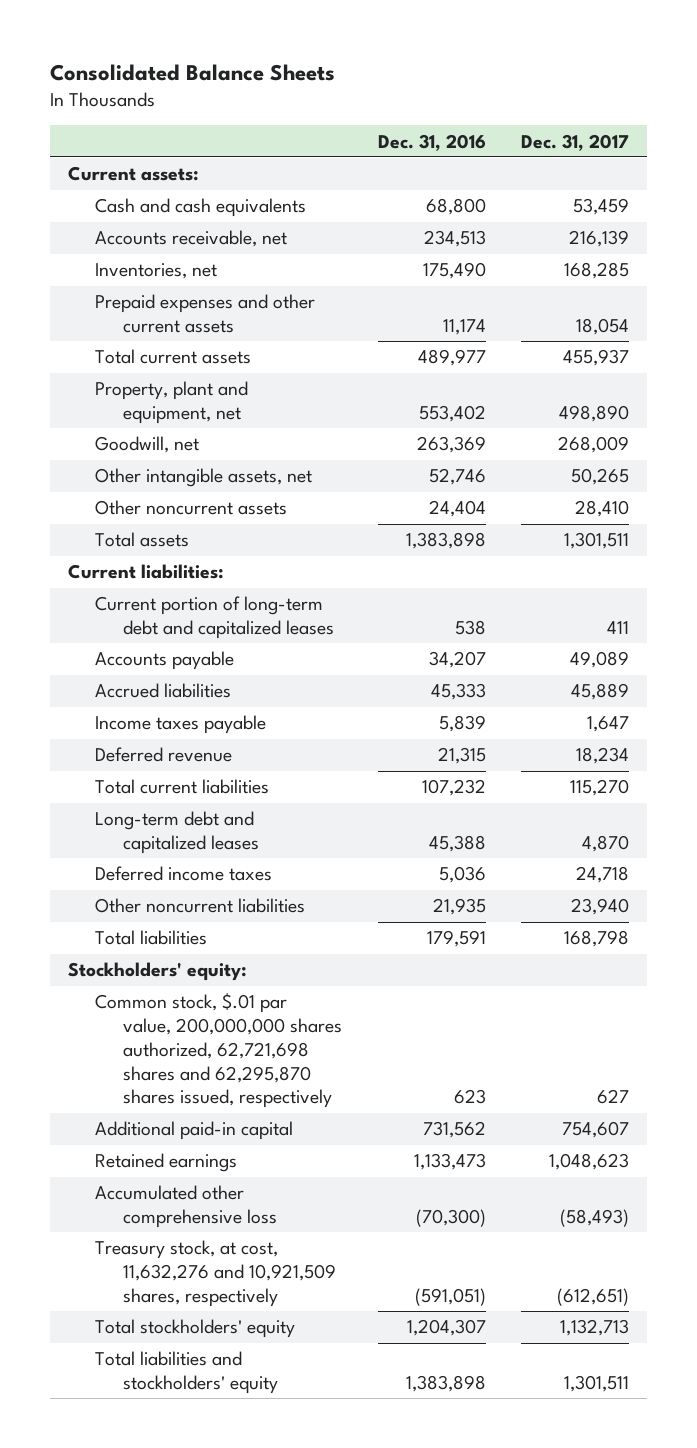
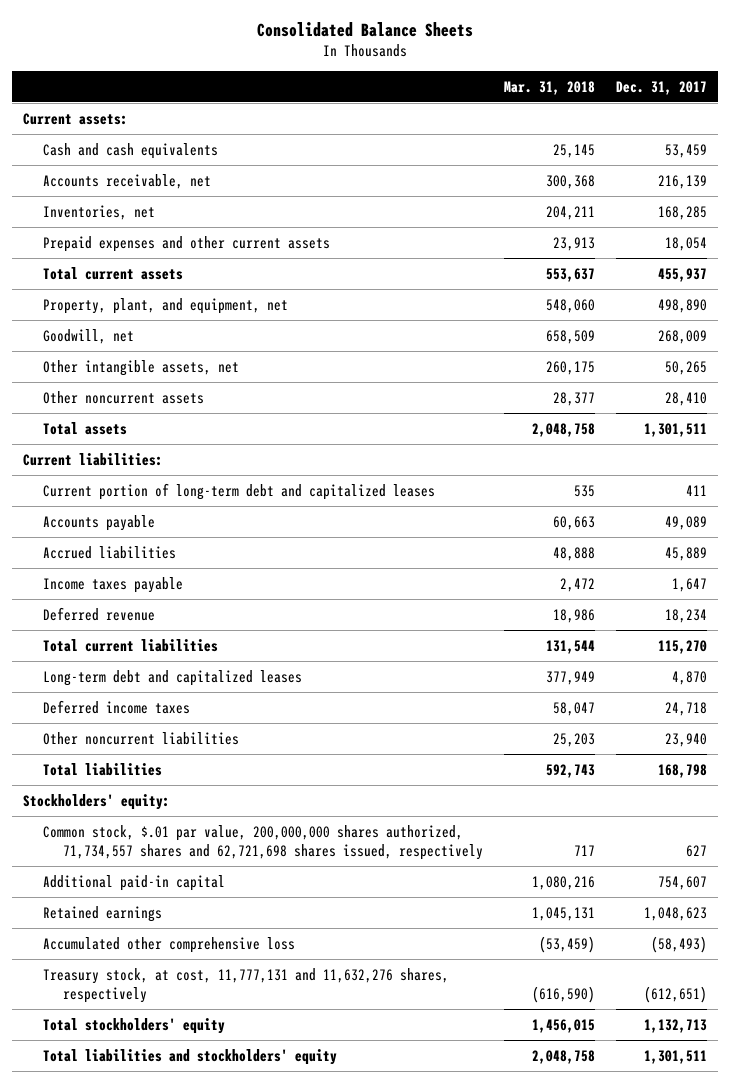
- | Dec. 31, 2016 | Dec. 31, 2017
+ | Mar. 31, 2018 | Dec. 31, 2017
- Property, plant and equipment, net | 553,402 | 498,890
+ Property, plant, and equipment, net | 548,060 | 498,890
- Common stock, $.01 par value, 200,000,000 shares authorized, 62,721,698 shares and 62,295,870 shares issued, respectively | 623 | 627
+ Common stock, $.01 par value, 200,000,000 shares authorized, 71,734,557 shares and 62,721,698 shares issued, respectively | 717 | 627
- Treasury stock, at cost, 11,632,276 and 10,921,509 shares, respectively | (591,051) | (612,651)
+ Treasury stock, at cost, 11,777,131 and 11,632,276 shares, respectively | (616,590) | (612,651)

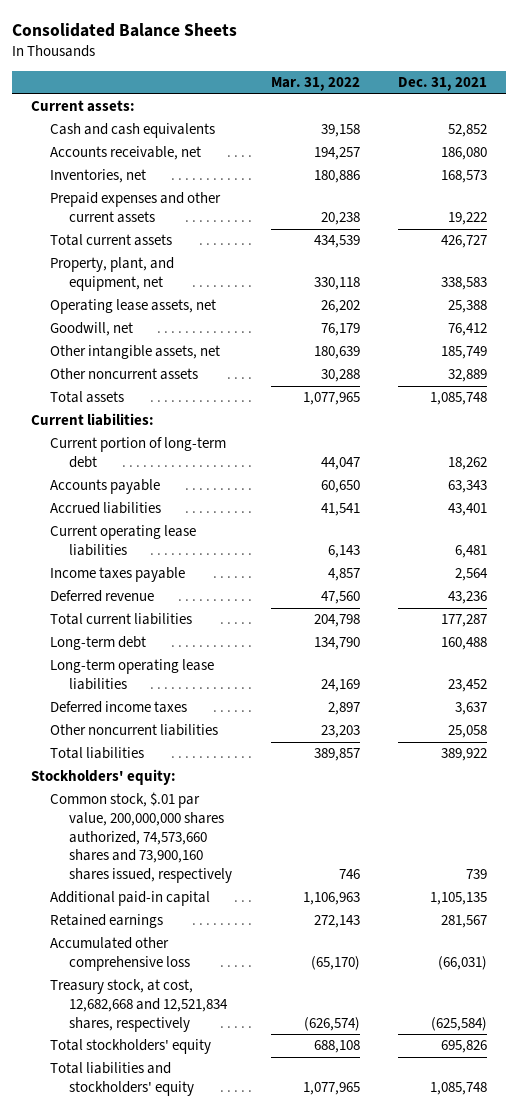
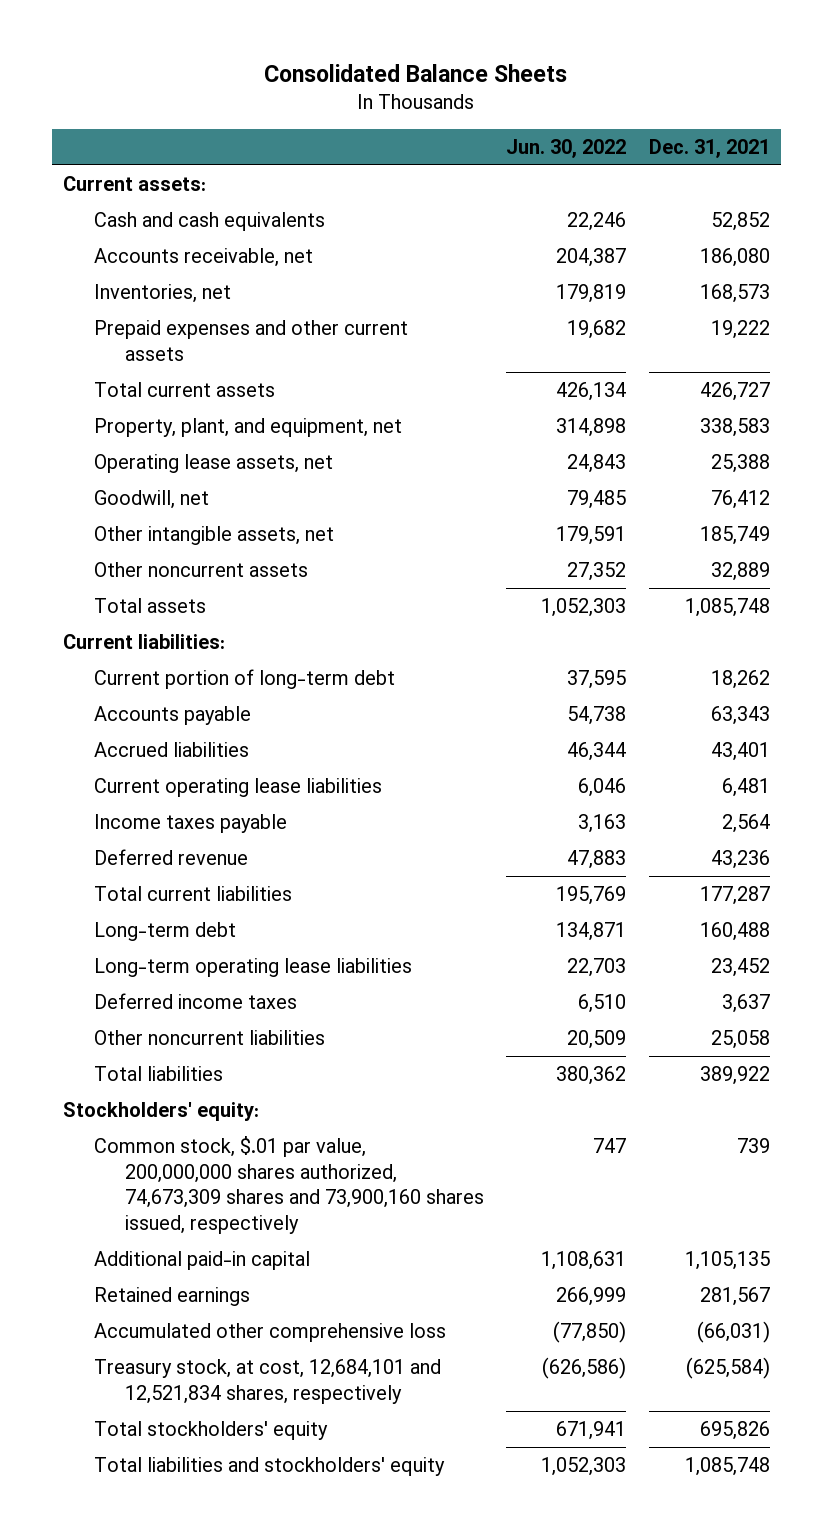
- | Mar. 31, 2022 | Dec. 31, 2021
+ | Jun. 30, 2022 | Dec. 31, 2021
- Common stock, $.01 par value, 200,000,000 shares authorized, 74,573,660 shares and 73,900,160 shares issued, respectively | 746 | 739
+ Common stock, $.01 par value, 200,000,000 shares authorized, 74,673,309 shares and 73,900,160 shares issued, respectively | 747 | 739
- Treasury stock, at cost, 12,682,668 and 12,521,834 shares, respectively | (626,574) | (625,584)
+ Treasury stock, at cost, 12,684,101 and 12,521,834 shares, respectively | (626,586) | (625,584)

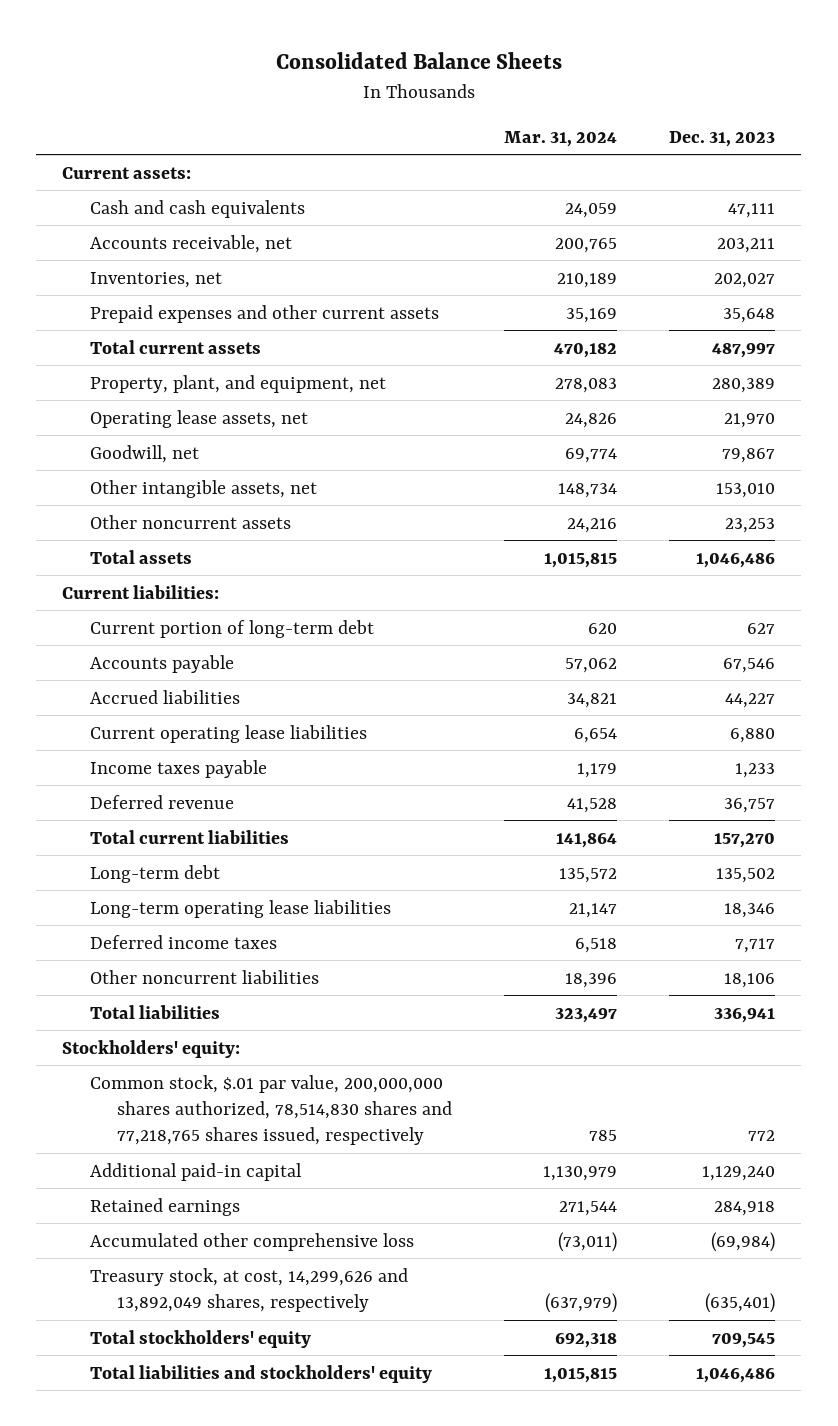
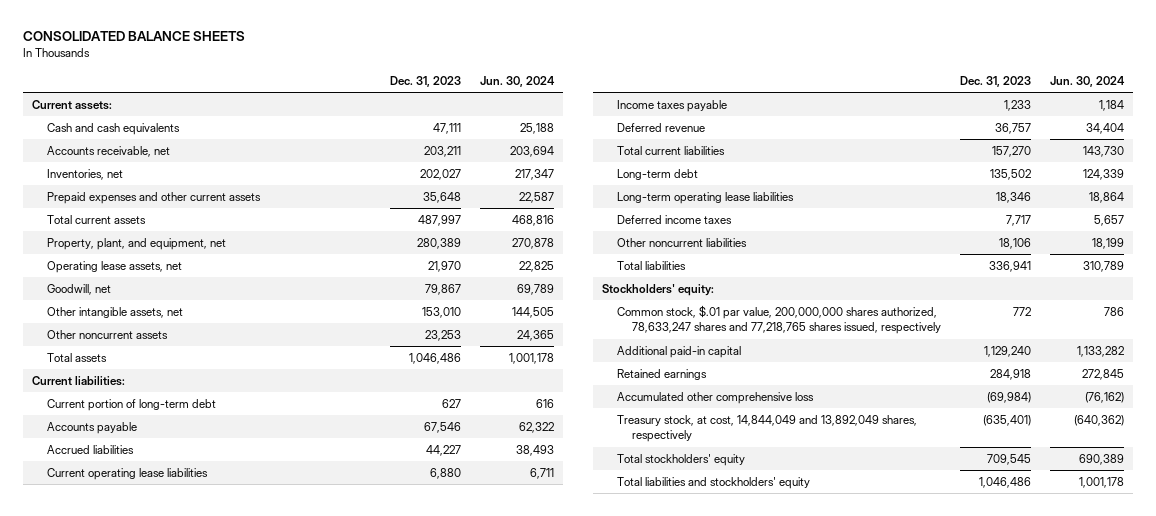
- Consolidated Balance Sheets
+ CONSOLIDATED BALANCE SHEETS
- | Mar. 31, 2024 | Dec. 31, 2023
+ | Dec. 31, 2023 | Jun. 30, 2024
- Common stock, $.01 par value, 200,000,000 shares authorized, 78,514,830 shares and 77,218,765 shares issued, respectively | 785 | 772
+ Common stock, $.01 par value, 200,000,000 shares authorized, 78,633,247 shares and 77,218,765 shares issued, respectively | 772 | 786
- Treasury stock, at cost, 14,299,626 and 13,892,049 shares, respectively | (637,979) | (635,401)
+ Treasury stock, at cost, 14,844,049 and 13,892,049 shares, respectively | (635,401) | (640,362)

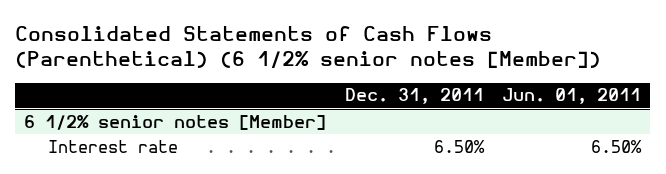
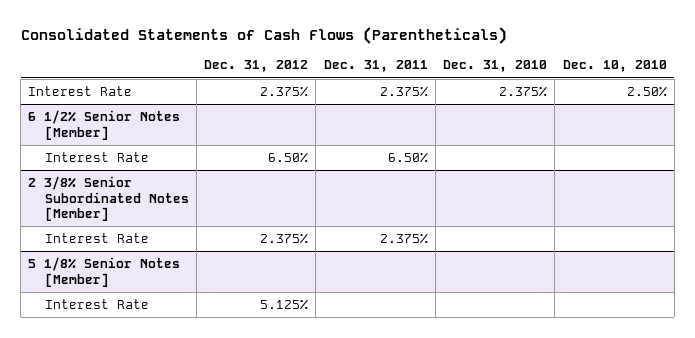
- Consolidated Statements of Cash Flows (Parenthetical) (6 1/2% senior notes [Member])
+ Consolidated Statements of Cash Flows (Parentheticals)
- | Dec. 31, 2011 | Jun. 01, 2011
+ | Dec. 31, 2012 | Dec. 31, 2011 | Dec. 31, 2010 | Dec. 10, 2010
- 6 1/2% senior notes [Member]
- Interest rate | 6.50% | 6.50%
+ Interest Rate | 2.375% | 2.375% | 2.375% | 2.50%
+ 6 1/2% Senior Notes [Member]
+ Interest Rate | 6.50% | 6.50% | |
+ 2 3/8% Senior Subordinated Notes [Member]
+ Interest Rate | 2.375% | 2.375% | |
+ 5 1/8% Senior Notes [Member]
+ Interest Rate | 5.125% | | |

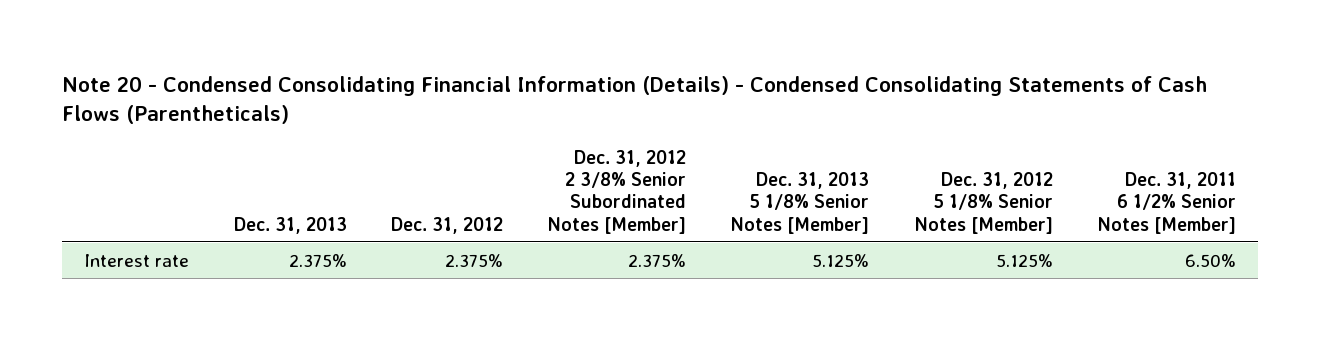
- Consolidated Statements of Cash Flows (Parentheticals)
+ Note 20 - Condensed Consolidating Financial Information (Details) - Condensed Consolidating Statements of Cash Flows (Parentheticals)
- | Dec. 31, 2012 | Dec. 31, 2011 | Dec. 31, 2010 | Dec. 10, 2010
+ | Dec. 31, 2013 | Dec. 31, 2012 | Dec. 31, 2012 2 3/8% Senior Subordinated Notes [Member] | Dec. 31, 2013 5 1/8% Senior Notes [Member] | Dec. 31, 2012 5 1/8% Senior Notes [Member] | Dec. 31, 2011 6 1/2% Senior Notes [Member]
- Interest Rate | 2.375% | 2.375% | 2.375% | 2.50%
- 6 1/2% Senior Notes [Member]
- Interest Rate | 6.50% | 6.50% | |
- 2 3/8% Senior Subordinated Notes [Member]
- Interest Rate | 2.375% | 2.375% | |
- 5 1/8% Senior Notes [Member]
- Interest Rate | 5.125% | | |
+ Interest rate | 2.375% | 2.375% | 2.375% | 5.125% | 5.125% | 6.50%

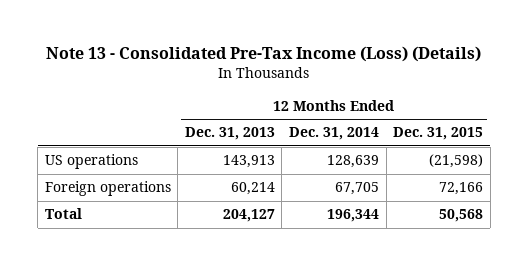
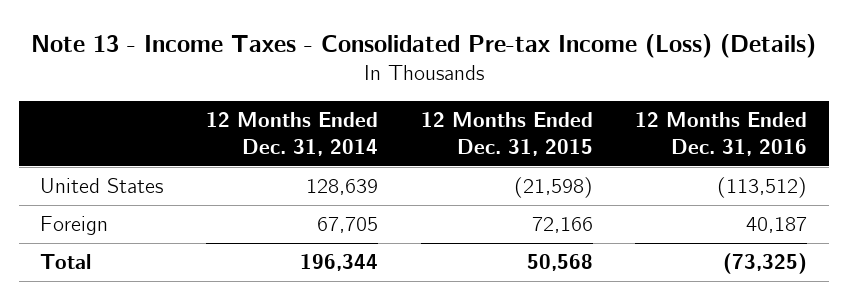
- Note 13 - Consolidated Pre-Tax Income (Loss) (Details)
+ Note 13 - Income Taxes - Consolidated Pre-tax Income (Loss) (Details)
- | 12 Months Ended Dec. 31, 2013 | 12 Months Ended Dec. 31, 2014 | 12 Months Ended Dec. 31, 2015
+ | 12 Months Ended Dec. 31, 2014 | 12 Months Ended Dec. 31, 2015 | 12 Months Ended Dec. 31, 2016
- US operations | 143,913 | 128,639 | (21,598)
- Foreign operations | 60,214 | 67,705 | 72,166
+ United States | 128,639 | (21,598) | (113,512)
+ Foreign | 67,705 | 72,166 | 40,187

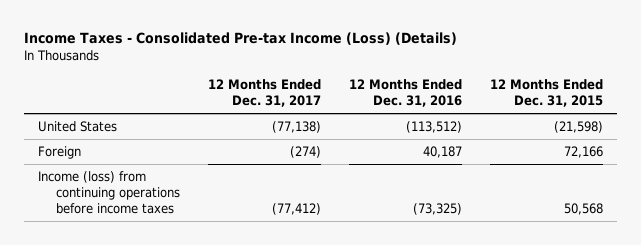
- Note 13 - Income Taxes - Consolidated Pre-tax Income (Loss) (Details)
+ Income Taxes - Consolidated Pre-tax Income (Loss) (Details)
- | 12 Months Ended Dec. 31, 2014 | 12 Months Ended Dec. 31, 2015 | 12 Months Ended Dec. 31, 2016
+ | 12 Months Ended Dec. 31, 2017 | 12 Months Ended Dec. 31, 2016 | 12 Months Ended Dec. 31, 2015
- Total | 196,344 | 50,568 | (73,325)
+ Income (loss) from continuing operations before income taxes | (77,412) | (73,325) | 50,568

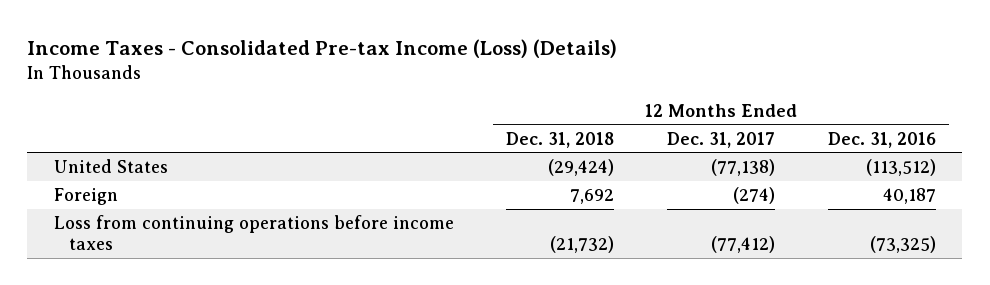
- | 12 Months Ended Dec. 31, 2017 | 12 Months Ended Dec. 31, 2016 | 12 Months Ended Dec. 31, 2015
+ | 12 Months Ended Dec. 31, 2018 | 12 Months Ended Dec. 31, 2017 | 12 Months Ended Dec. 31, 2016
- Income (loss) from continuing operations before income taxes | (77,412) | (73,325) | 50,568
+ Loss from continuing operations before income taxes | (21,732) | (77,412) | (73,325)

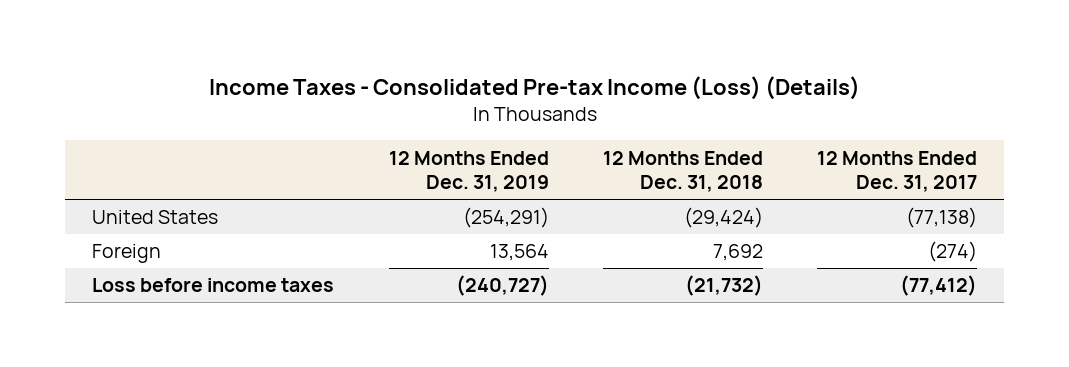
- | 12 Months Ended Dec. 31, 2018 | 12 Months Ended Dec. 31, 2017 | 12 Months Ended Dec. 31, 2016
+ | 12 Months Ended Dec. 31, 2019 | 12 Months Ended Dec. 31, 2018 | 12 Months Ended Dec. 31, 2017
- Loss from continuing operations before income taxes | (21,732) | (77,412) | (73,325)
+ Loss before income taxes | (240,727) | (21,732) | (77,412)

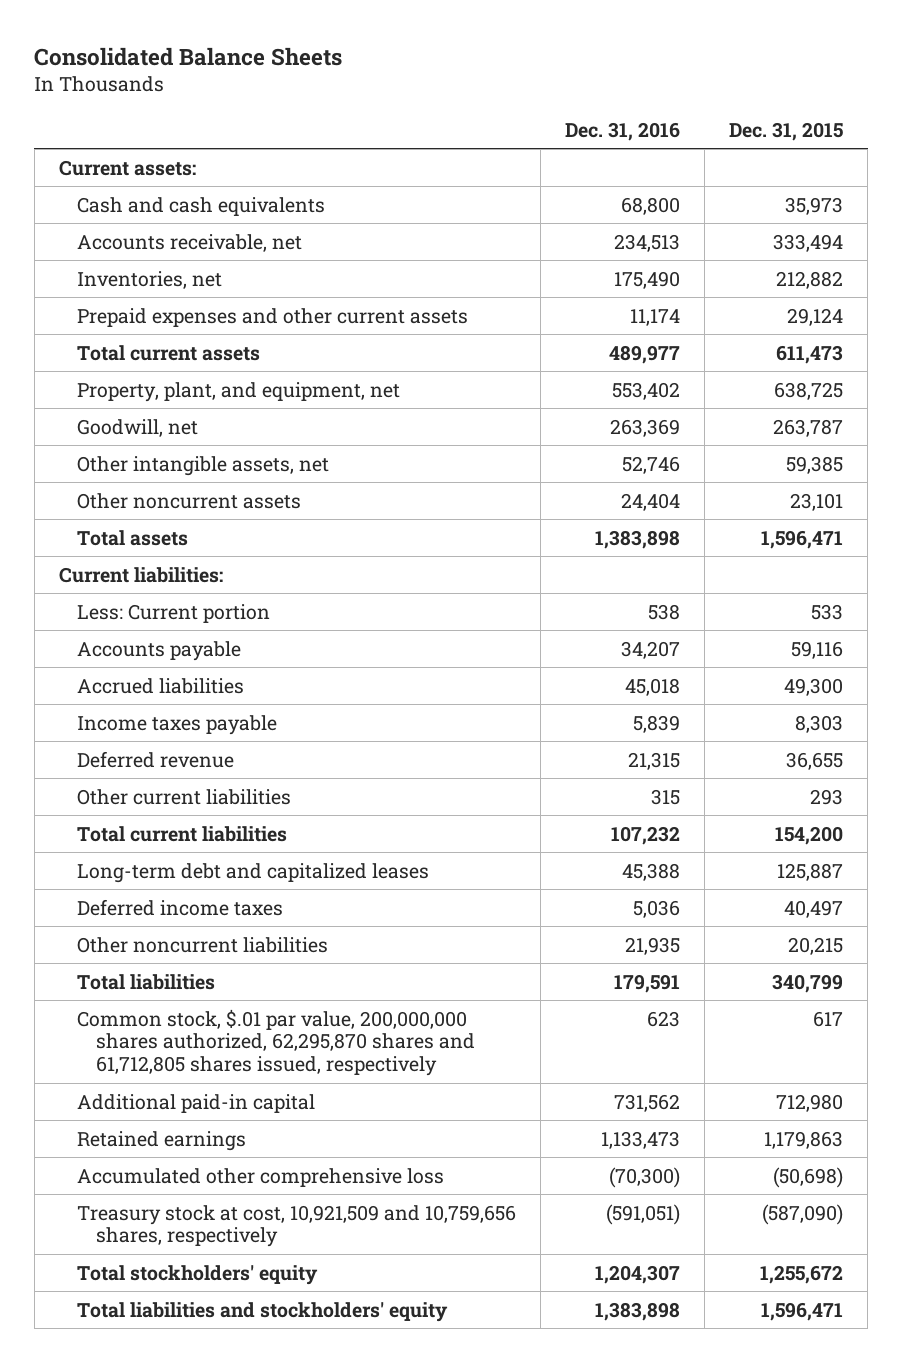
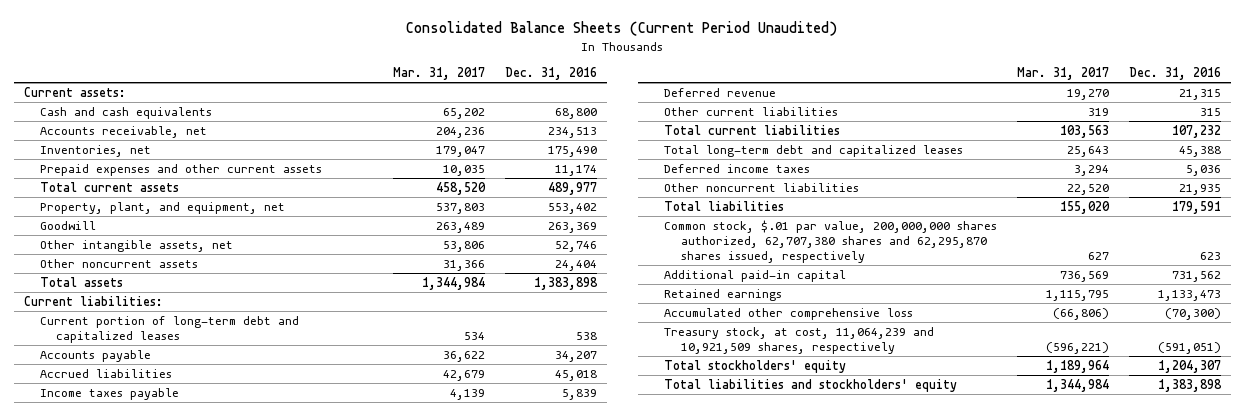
- Consolidated Balance Sheets
+ Consolidated Balance Sheets (Current Period Unaudited)
- | Dec. 31, 2016 | Dec. 31, 2015
+ | Mar. 31, 2017 | Dec. 31, 2016
- Goodwill, net | 263,369 | 263,787
+ Goodwill | 263,489 | 263,369
- Less: Current portion | 538 | 533
+ Current portion of long-term debt and capitalized leases | 534 | 538
- Long-term debt and capitalized leases | 45,388 | 125,887
+ Total long-term debt and capitalized leases | 25,643 | 45,388
- Common stock, $.01 par value, 200,000,000 shares authorized, 62,295,870 shares and 61,712,805 shares issued, respectively | 623 | 617
+ Common stock, $.01 par value, 200,000,000 shares authorized, 62,707,380 shares and 62,295,870 shares issued, respectively | 627 | 623
- Treasury stock at cost, 10,921,509 and 10,759,656 shares, respectively | (591,051) | (587,090)
+ Treasury stock, at cost, 11,064,239 and 10,921,509 shares, respectively | (596,221) | (591,051)

